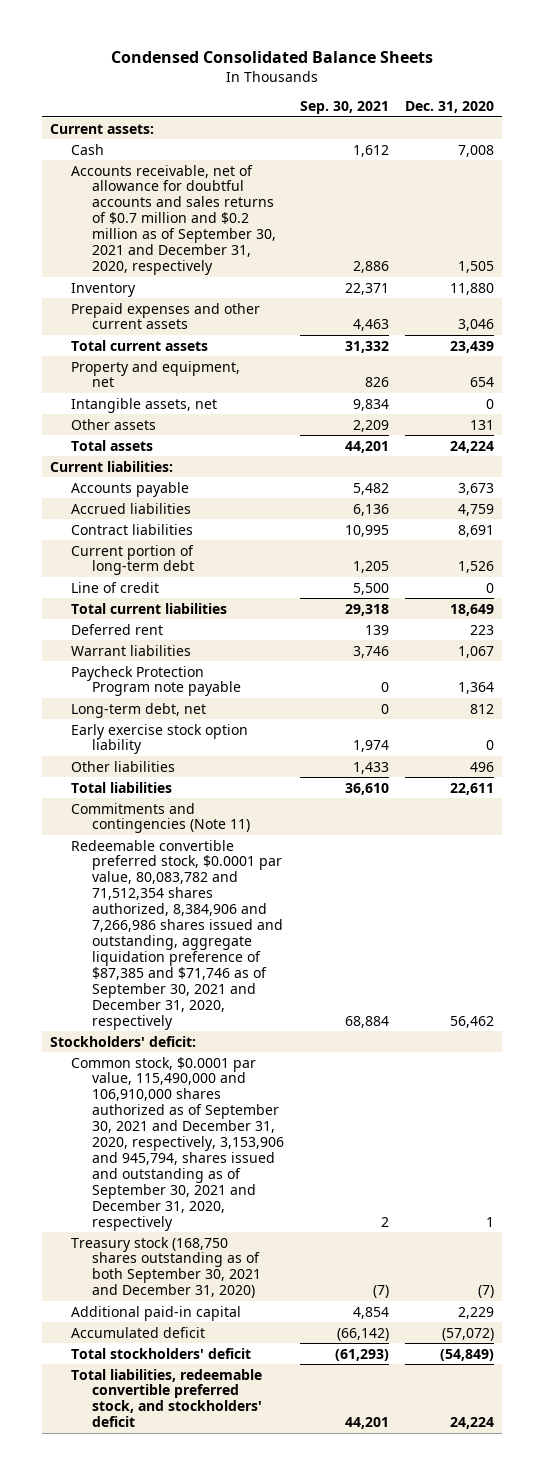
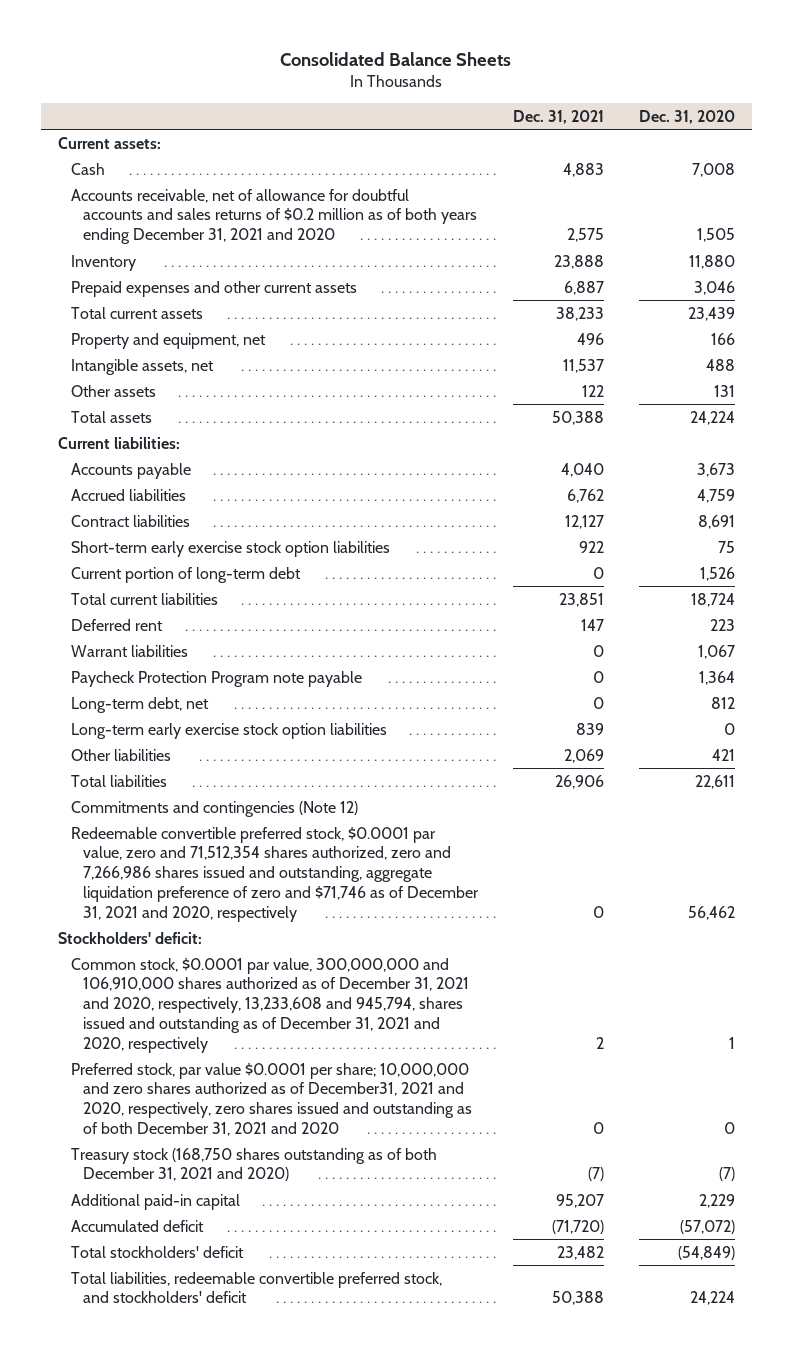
- Condensed Consolidated Balance Sheets
+ Consolidated Balance Sheets
- | Sep. 30, 2021 | Dec. 31, 2020
+ | Dec. 31, 2021 | Dec. 31, 2020
- Accounts receivable, net of allowance for doubtful accounts and sales returns of $0.7 million and $0.2 million as of September 30, 2021 and December 31, 2020, respectively | 2,886 | 1,505
+ Accounts receivable, net of allowance for doubtful accounts and sales returns of $0.2 million as of both years ending December 31, 2021 and 2020 | 2,575 | 1,505
- Property and equipment, net | 826 | 654
- Intangible assets, net | 9,834 | 0
+ Property and equipment, net | 496 | 166
+ Intangible assets, net | 11,537 | 488
+ Short-term early exercise stock option liabilities | 922 | 75
- Line of credit | 5,500 | 0
- Total current liabilities | 29,318 | 18,649
+ Total current liabilities | 23,851 | 18,724
- Early exercise stock option liability | 1,974 | 0
- Other liabilities | 1,433 | 496
+ Long-term early exercise stock option liabilities | 839 | 0
+ Other liabilities | 2,069 | 421
- Commitments and contingencies (Note 11)
- Redeemable convertible preferred stock, $0.0001 par value, 80,083,782 and 71,512,354 shares authorized, 8,384,906 and 7,266,986 shares issued and outstanding, aggregate liquidation preference of $87,385 and $71,746 as of September 30, 2021 and December 31, 2020, respectively | 68,884 | 56,462
+ Commitments and contingencies (Note 12)
+ Redeemable convertible preferred stock, $0.0001 par value, zero and 71,512,354 shares authorized, zero and 7,266,986 shares issued and outstanding, aggregate liquidation preference of zero and $71,746 as of December 31, 2021 and 2020, respectively | 0 | 56,462
- Common stock, $0.0001 par value, 115,490,000 and 106,910,000 shares authorized as of September 30, 2021 and December 31, 2020, respectively, 3,153,906 and 945,794, shares issued and outstanding as of September 30, 2021 and December 31, 2020, respectively | 2 | 1
- Treasury stock (168,750 shares outstanding as of both September 30, 2021 and December 31, 2020) | (7) | (7)
+ Common stock, $0.0001 par value, 300,000,000 and 106,910,000 shares authorized as of December 31, 2021 and 2020, respectively, 13,233,608 and 945,794, shares issued and outstanding as of December 31, 2021 and 2020, respectively | 2 | 1
+ Preferred stock, par value $0.0001 per share; 10,000,000 and zero shares authorized as of December31, 2021 and 2020, respectively, zero shares issued and outstanding as of both December 31, 2021 and 2020 | 0 | 0
+ Treasury stock (168,750 shares outstanding as of both December 31, 2021 and 2020) | (7) | (7)

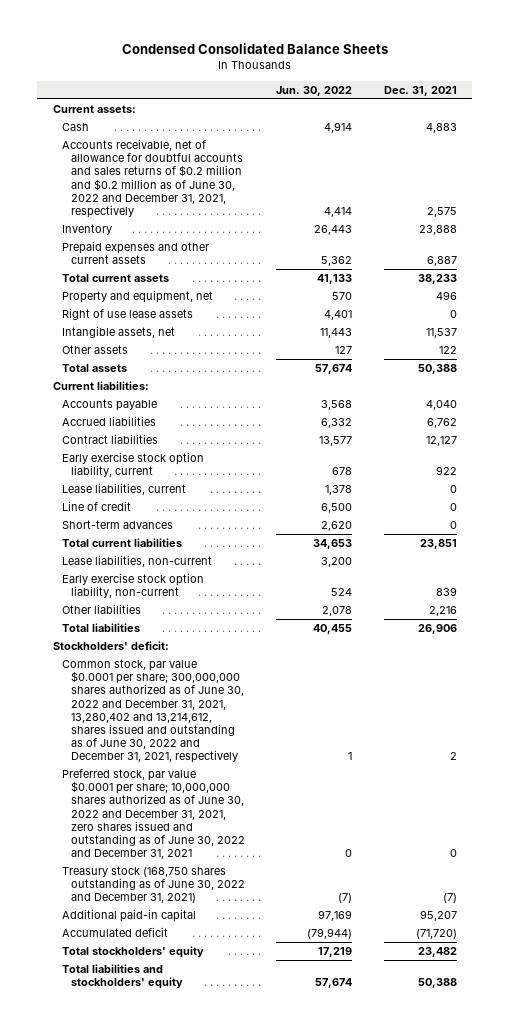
- Consolidated Balance Sheets
+ Condensed Consolidated Balance Sheets
- | Dec. 31, 2021 | Dec. 31, 2020
+ | Jun. 30, 2022 | Dec. 31, 2021
- Accounts receivable, net of allowance for doubtful accounts and sales returns of $0.2 million as of both years ending December 31, 2021 and 2020 | 2,575 | 1,505
+ Accounts receivable, net of allowance for doubtful accounts and sales returns of $0.2 million and $0.2 million as of June 30, 2022 and December 31, 2021, respectively | 4,414 | 2,575
+ Right of use lease assets | 4,401 | 0
- Short-term early exercise stock option liabilities | 922 | 75
- Current portion of long-term debt | 0 | 1,526
+ Early exercise stock option liability, current | 678 | 922
+ Lease liabilities, current | 1,378 | 0
+ Line of credit | 6,500 | 0
+ Short-term advances | 2,620 | 0
- Deferred rent | 147 | 223
- Warrant liabilities | 0 | 1,067
- Paycheck Protection Program note payable | 0 | 1,364
- Long-term debt, net | 0 | 812
- Long-term early exercise stock option liabilities | 839 | 0
- Other liabilities | 2,069 | 421
+ Lease liabilities, non-current | 3,200 |
+ Early exercise stock option liability, non-current | 524 | 839
+ Other liabilities | 2,078 | 2,216
- Commitments and contingencies (Note 12)
- Redeemable convertible preferred stock, $0.0001 par value, zero and 71,512,354 shares authorized, zero and 7,266,986 shares issued and outstanding, aggregate liquidation preference of zero and $71,746 as of December 31, 2021 and 2020, respectively | 0 | 56,462
- Common stock, $0.0001 par value, 300,000,000 and 106,910,000 shares authorized as of December 31, 2021 and 2020, respectively, 13,233,608 and 945,794, shares issued and outstanding as of December 31, 2021 and 2020, respectively | 2 | 1
- Preferred stock, par value $0.0001 per share; 10,000,000 and zero shares authorized as of December31, 2021 and 2020, respectively, zero shares issued and outstanding as of both December 31, 2021 and 2020 | 0 | 0
- Treasury stock (168,750 shares outstanding as of both December 31, 2021 and 2020) | (7) | (7)
+ Common stock, par value $0.0001 per share; 300,000,000 shares authorized as of June 30, 2022 and December 31, 2021, 13,280,402 and 13,214,612, shares issued and outstanding as of June 30, 2022 and December 31, 2021, respectively | 1 | 2
+ Preferred stock, par value $0.0001 per share; 10,000,000 shares authorized as of June 30, 2022 and December 31, 2021, zero shares issued and outstanding as of June 30, 2022 and December 31, 2021 | 0 | 0
+ Treasury stock (168,750 shares outstanding as of June 30, 2022 and December 31, 2021) | (7) | (7)
- Total stockholders' deficit | 23,482 | (54,849)
- Total liabilities, redeemable convertible preferred stock, and stockholders' deficit | 50,388 | 24,224
+ Total stockholders' equity | 17,219 | 23,482
+ Total liabilities and stockholders' equity | 57,674 | 50,388

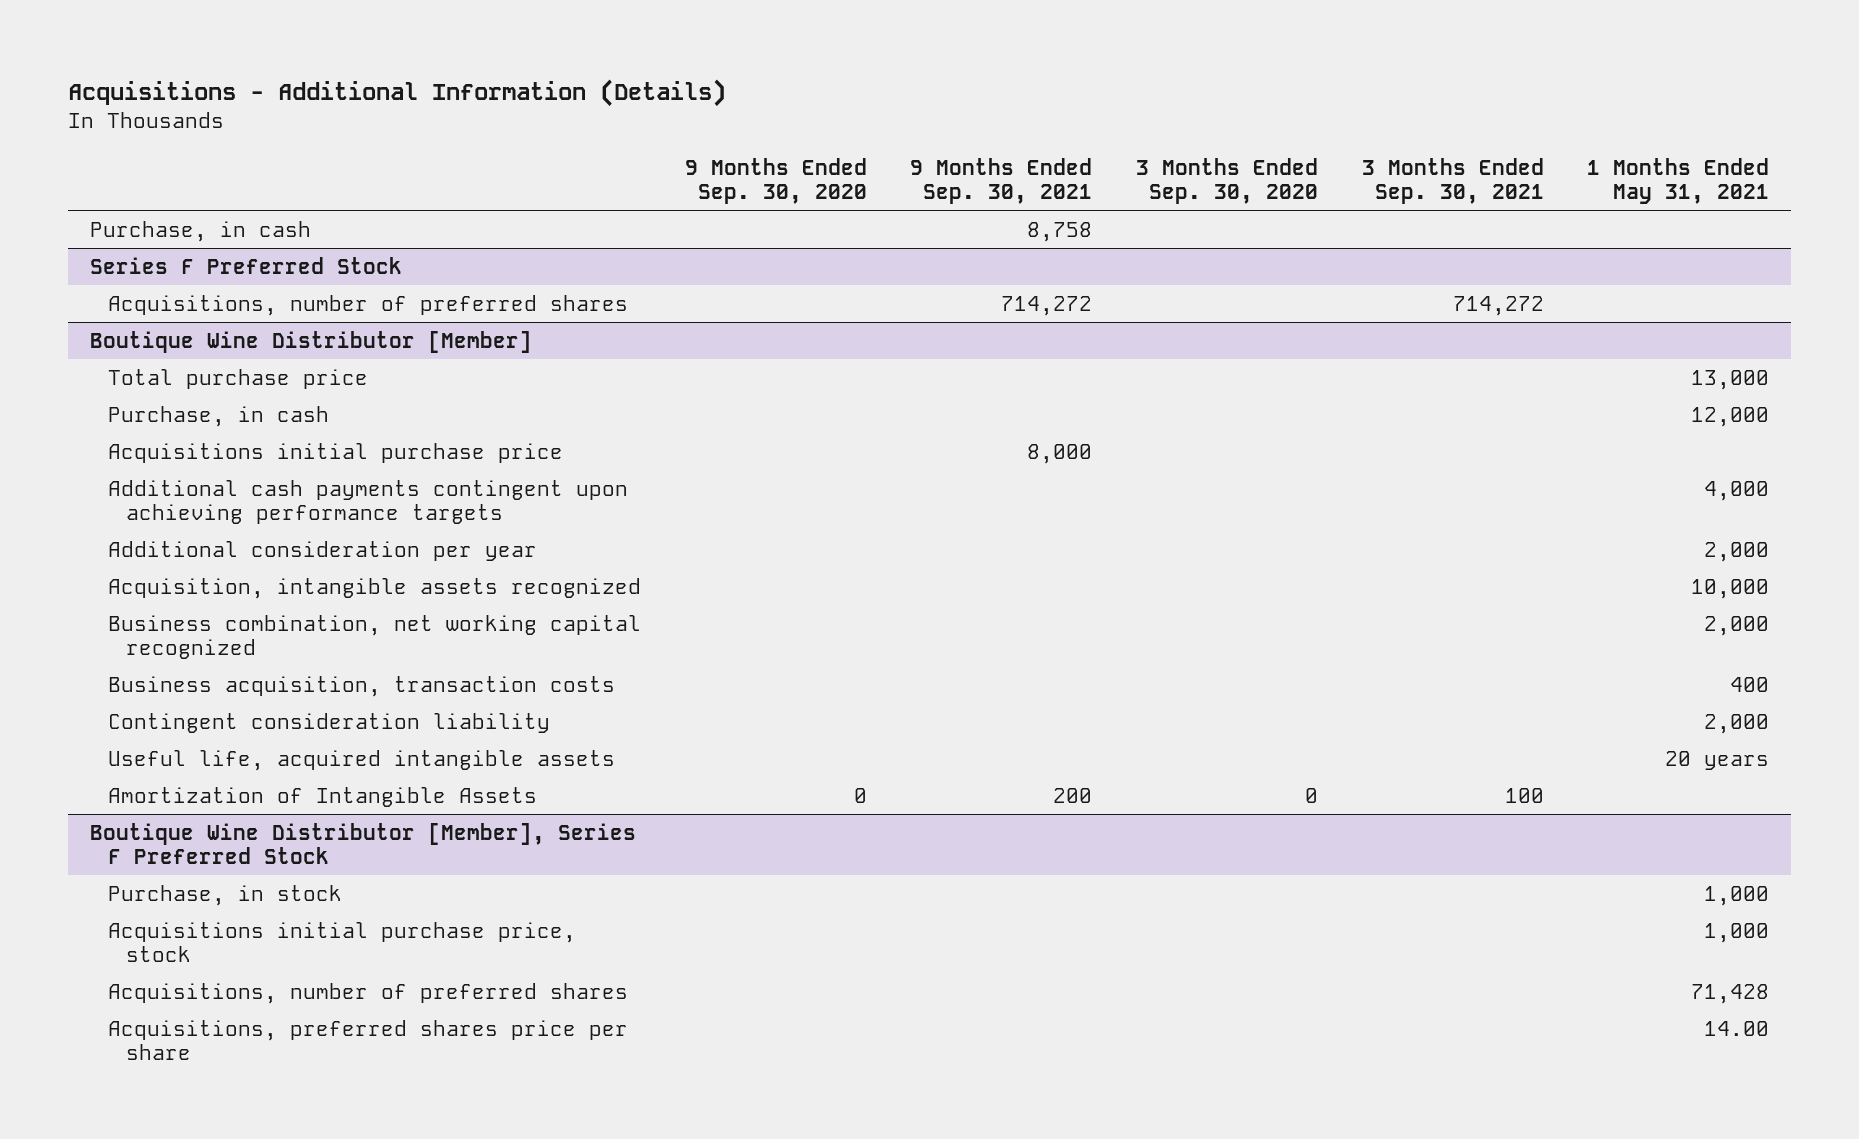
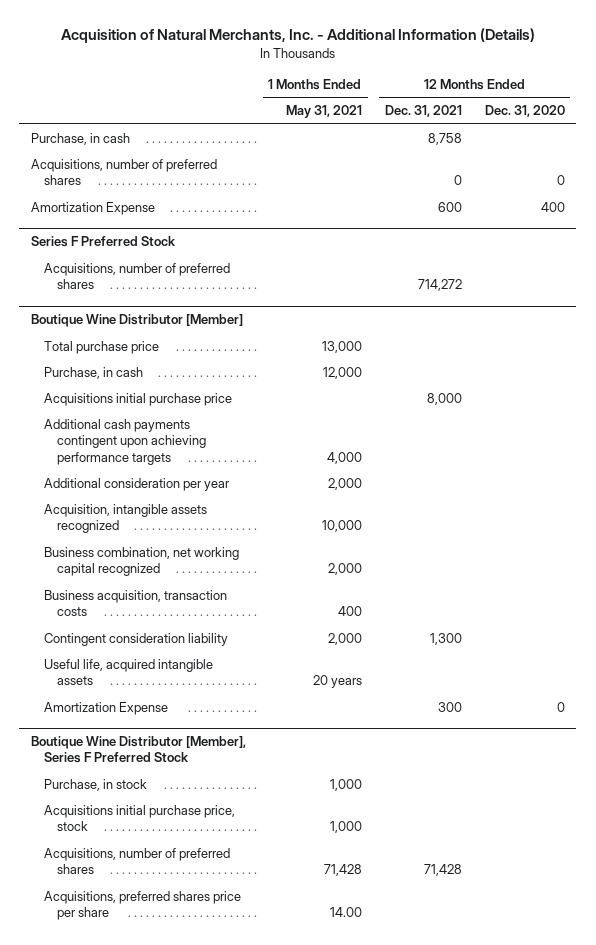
- Acquisitions - Additional Information (Details)
+ Acquisition of Natural Merchants, Inc. - Additional Information (Details)
- | 9 Months Ended Sep. 30, 2020 | 9 Months Ended Sep. 30, 2021 | 3 Months Ended Sep. 30, 2020 | 3 Months Ended Sep. 30, 2021 | 1 Months Ended May 31, 2021
+ | 1 Months Ended May 31, 2021 | 12 Months Ended Dec. 31, 2021 | 12 Months Ended Dec. 31, 2020
+ Acquisitions, number of preferred shares | | 0 | 0
+ Amortization Expense | | 600 | 400
@ Boutique Wine Distributor [Member]
- Amortization of Intangible Assets | 0 | 200 | 0 | 100 |
+ Amortization Expense | | 300 | 0

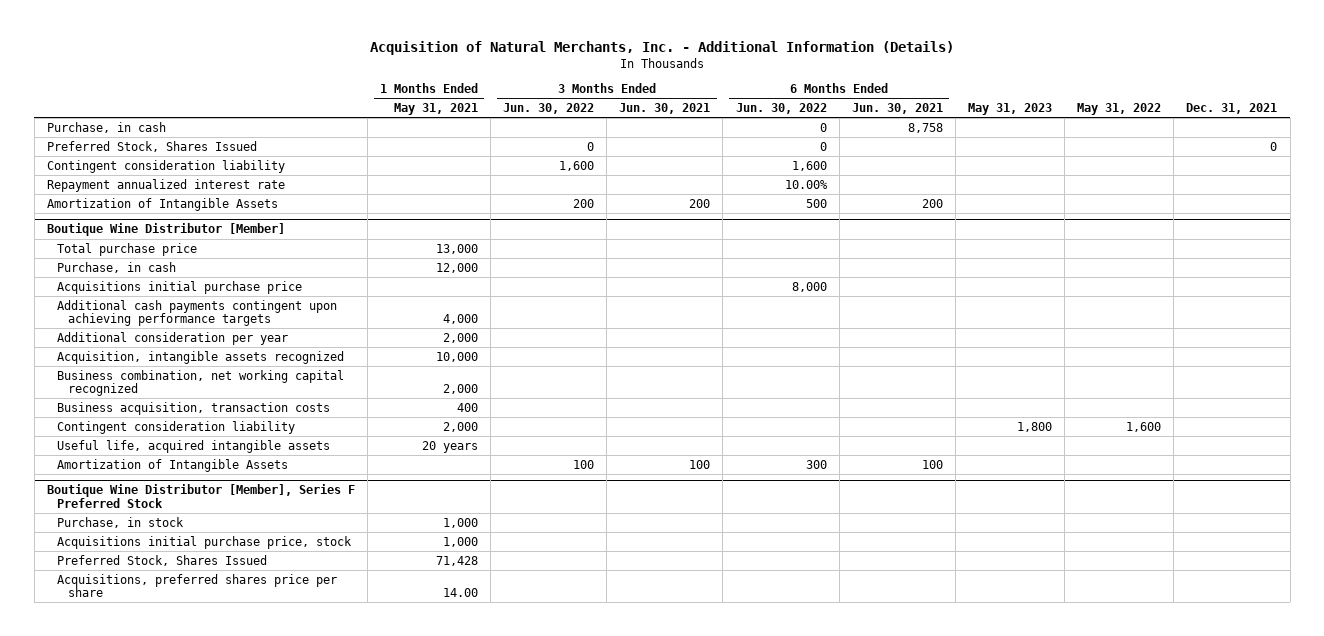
- | 1 Months Ended May 31, 2021 | 12 Months Ended Dec. 31, 2021 | 12 Months Ended Dec. 31, 2020
+ | 1 Months Ended May 31, 2021 | 3 Months Ended Jun. 30, 2022 | 3 Months Ended Jun. 30, 2021 | 6 Months Ended Jun. 30, 2022 | 6 Months Ended Jun. 30, 2021 | May 31, 2023 | May 31, 2022 | Dec. 31, 2021
- Acquisitions, number of preferred shares | | 0 | 0
- Amortization Expense | | 600 | 400
- Series F Preferred Stock
- Acquisitions, number of preferred shares | | 714,272 |
+ Preferred Stock, Shares Issued | | 0 | | 0 | | | | 0
+ Contingent consideration liability | | 1,600 | | 1,600 | | | |
+ Repayment annualized interest rate | | | | 10.00% | | | |
+ Amortization of Intangible Assets | | 200 | 200 | 500 | 200 | | |
@ Boutique Wine Distributor [Member]
- Amortization Expense | | 300 | 0
+ Amortization of Intangible Assets | | 100 | 100 | 300 | 100 | | |
@ Boutique Wine Distributor [Member], Series F Preferred Stock
- Acquisitions, number of preferred shares | 71,428 | 71,428 |
+ Preferred Stock, Shares Issued | 71,428 | | | | | | |

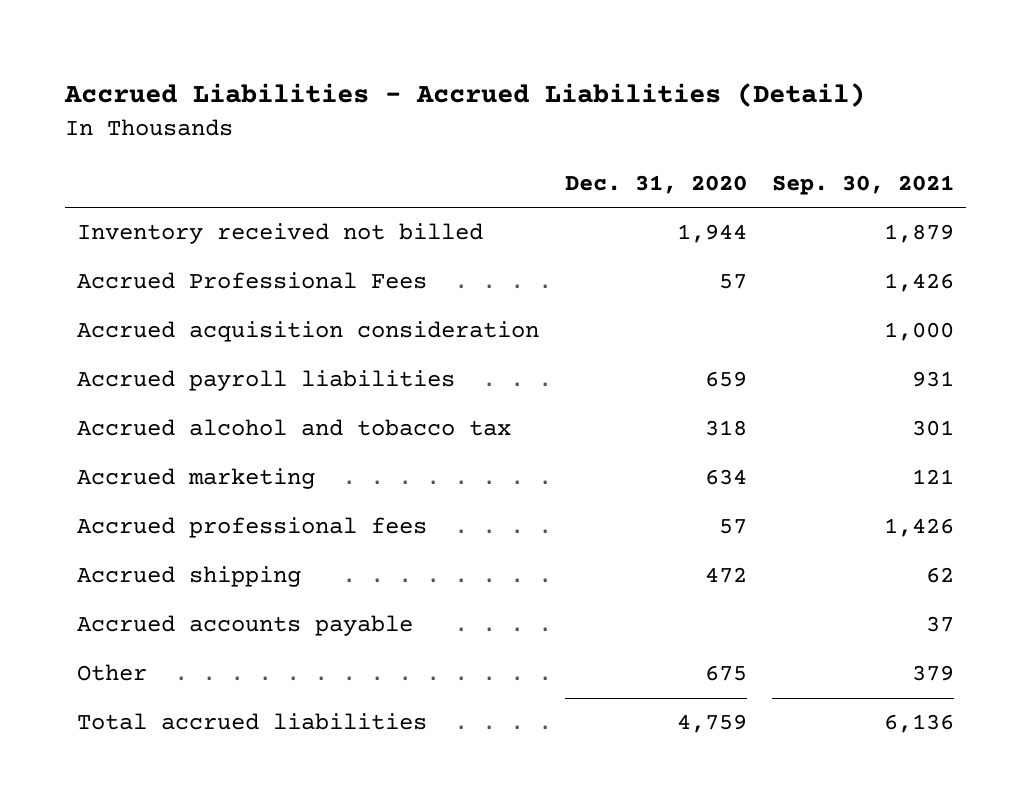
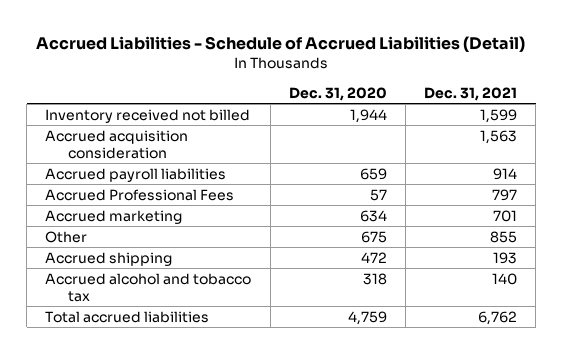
- Accrued Liabilities - Accrued Liabilities (Detail)
+ Accrued Liabilities - Schedule of Accrued Liabilities (Detail)
- | Dec. 31, 2020 | Sep. 30, 2021
+ | Dec. 31, 2020 | Dec. 31, 2021
moved down: Accrued Professional Fees | 57 | 797
- Accrued professional fees | 57 | 1,426
- Accrued accounts payable | | 37
moved down: Accrued shipping | 472 | 193
moved down: Accrued alcohol and tobacco tax | 318 | 140

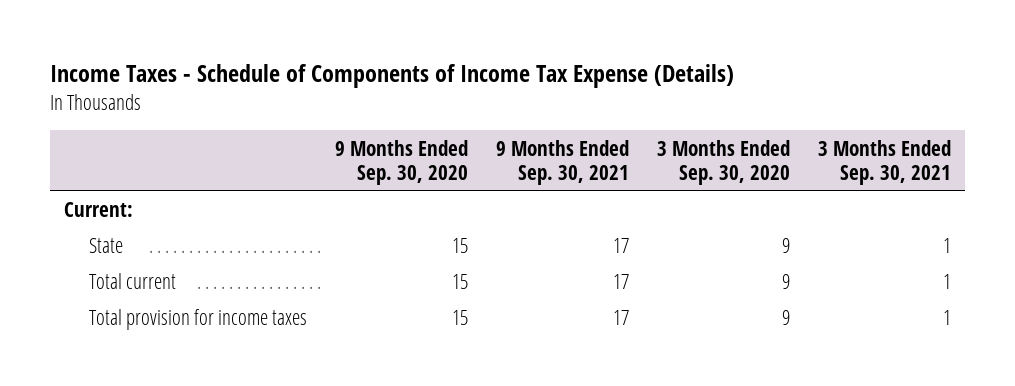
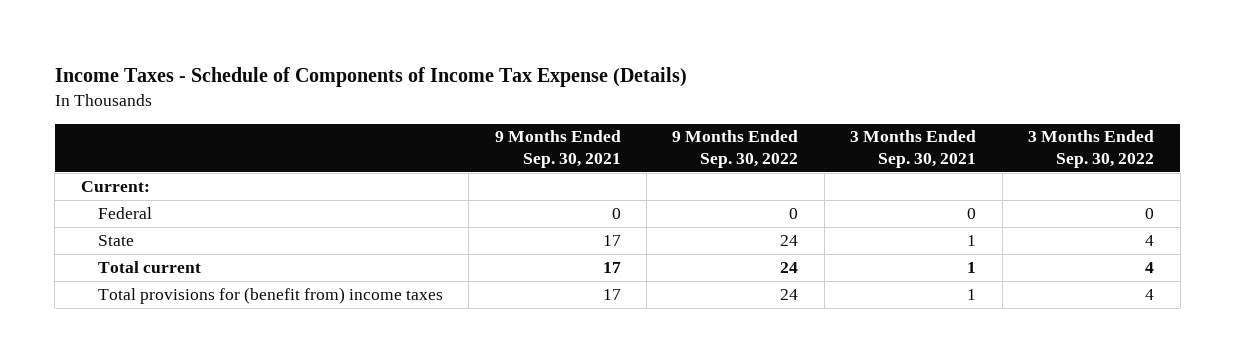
- | 9 Months Ended Sep. 30, 2020 | 9 Months Ended Sep. 30, 2021 | 3 Months Ended Sep. 30, 2020 | 3 Months Ended Sep. 30, 2021
+ | 9 Months Ended Sep. 30, 2021 | 9 Months Ended Sep. 30, 2022 | 3 Months Ended Sep. 30, 2021 | 3 Months Ended Sep. 30, 2022
+ Federal | 0 | 0 | 0 | 0
- Total provision for income taxes | 15 | 17 | 9 | 1
+ Total provisions for (benefit from) income taxes | 17 | 24 | 1 | 4

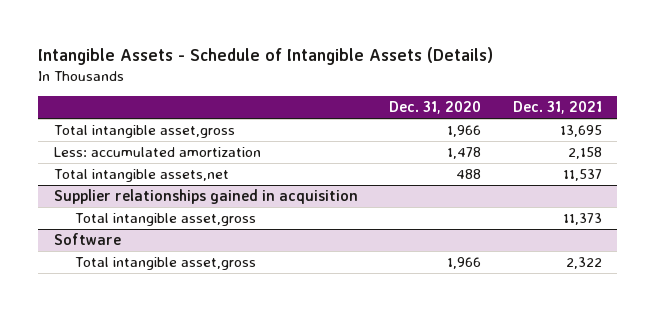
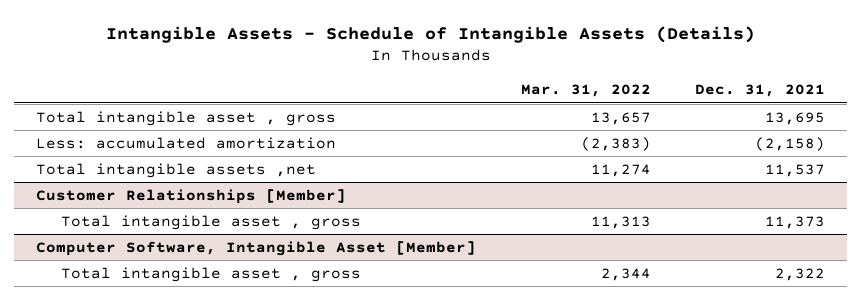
- | Dec. 31, 2020 | Dec. 31, 2021
+ | Mar. 31, 2022 | Dec. 31, 2021
- Total intangible asset,gross | 1,966 | 13,695
- Less: accumulated amortization | 1,478 | 2,158
- Total intangible assets,net | 488 | 11,537
- Supplier relationships gained in acquisition
- Total intangible asset,gross | | 11,373
- Software
- Total intangible asset,gross | 1,966 | 2,322
+ Total intangible asset , gross | 13,657 | 13,695
+ Less: accumulated amortization | (2,383) | (2,158)
+ Total intangible assets ,net | 11,274 | 11,537
+ Customer Relationships [Member]
+ Total intangible asset , gross | 11,313 | 11,373
+ Computer Software, Intangible Asset [Member]
+ Total intangible asset , gross | 2,344 | 2,322

